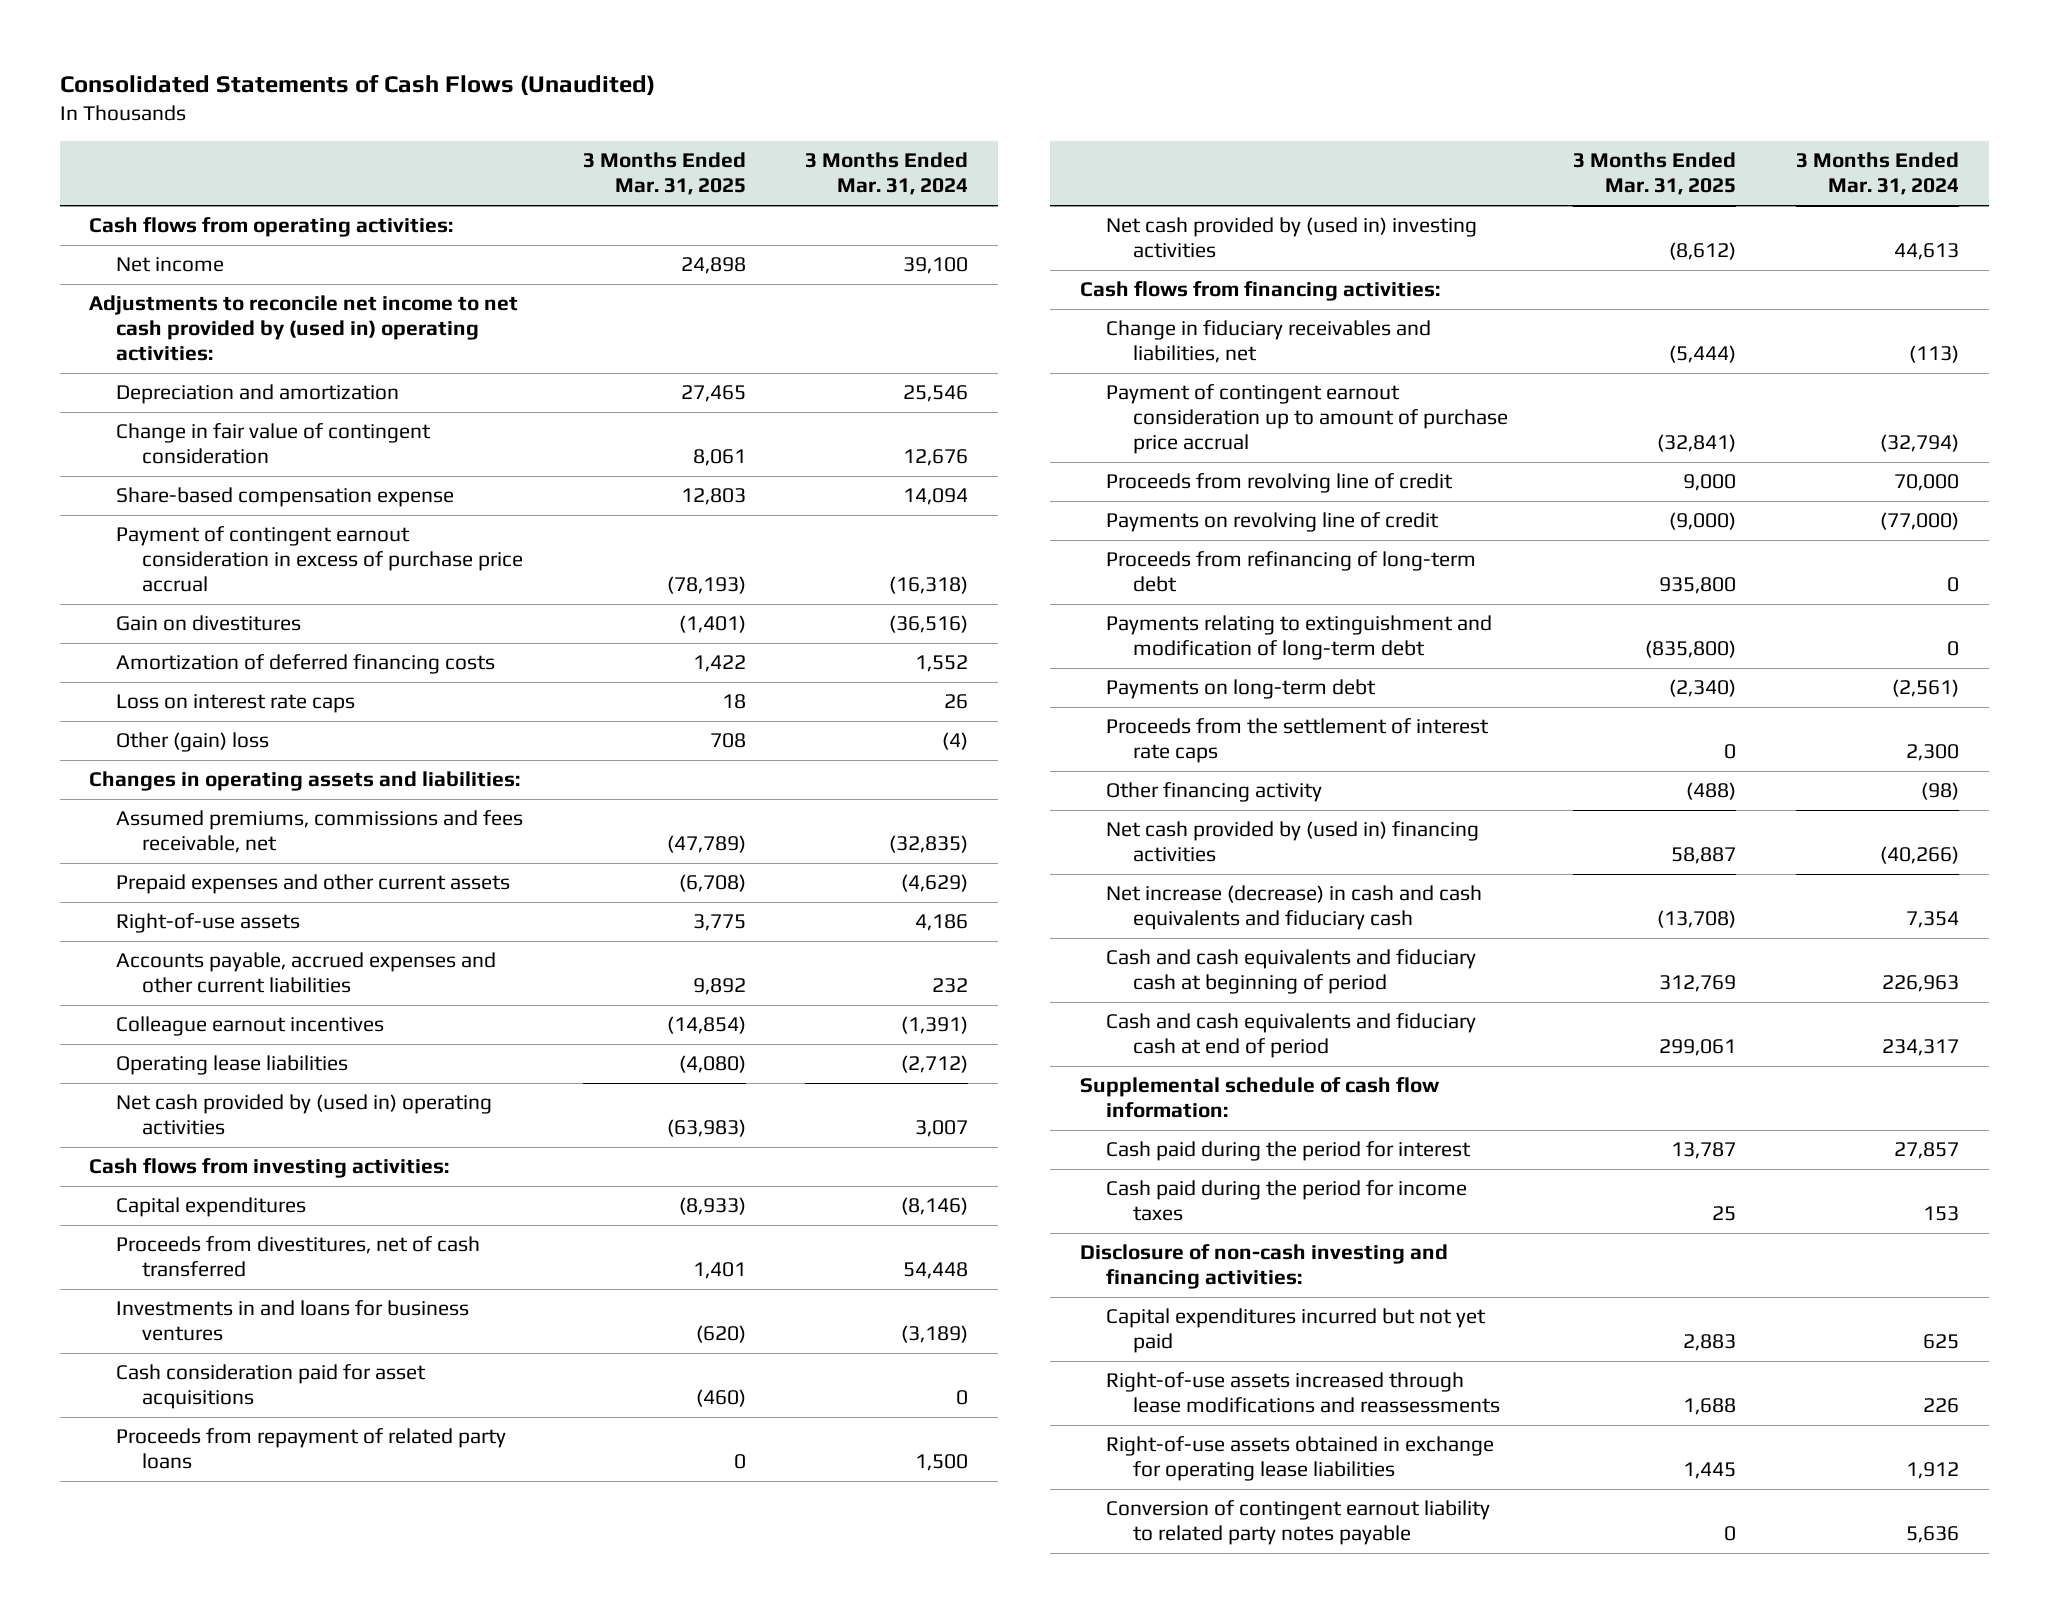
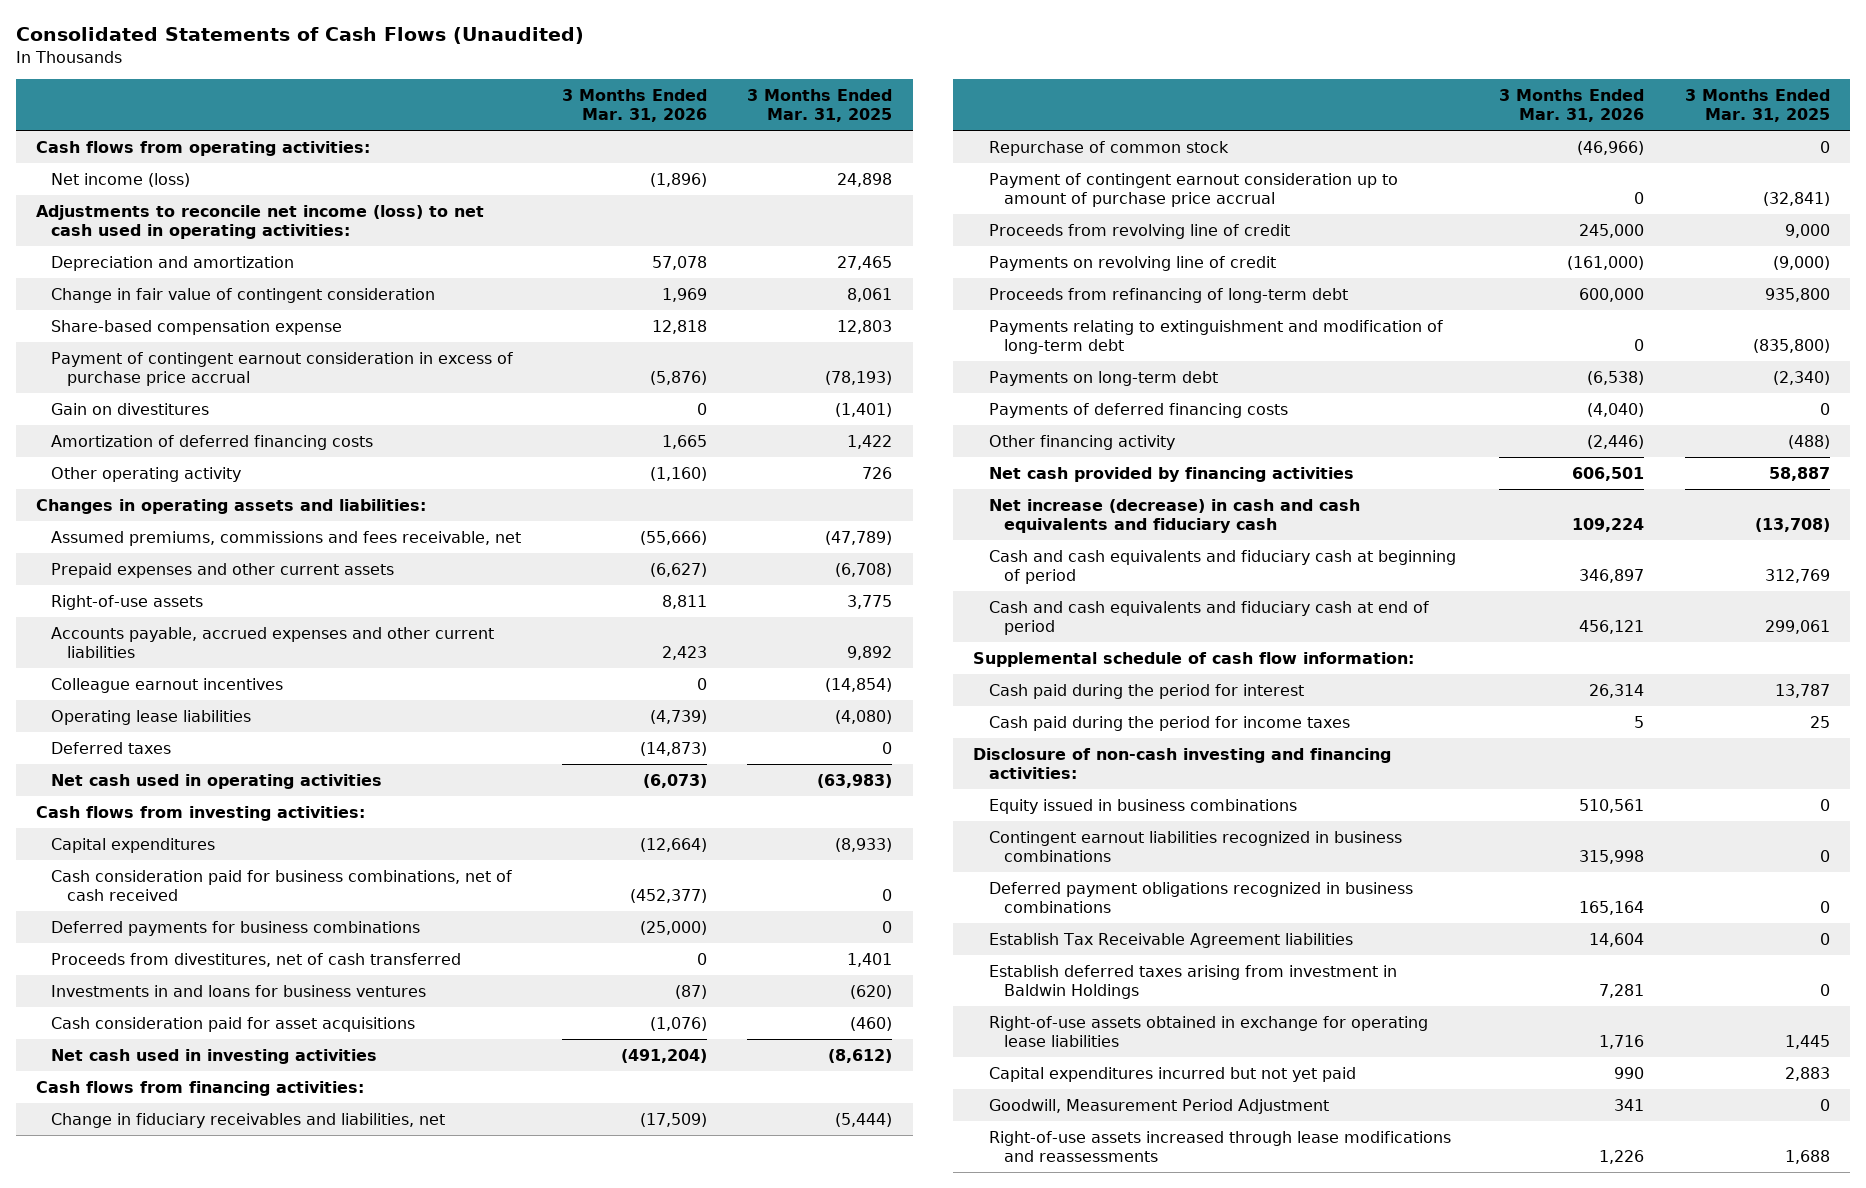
- | 3 Months Ended Mar. 31, 2025 | 3 Months Ended Mar. 31, 2024
+ | 3 Months Ended Mar. 31, 2026 | 3 Months Ended Mar. 31, 2025
- Net income | 24,898 | 39,100
- Adjustments to reconcile net income to net cash provided by (used in) operating activities:
+ Net income (loss) | (1,896) | 24,898
+ Adjustments to reconcile net income (loss) to net cash used in operating activities:
- Loss on interest rate caps | 18 | 26
- Other (gain) loss | 708 | (4)
+ Other operating activity | (1,160) | 726
- Net cash provided by (used in) operating activities | (63,983) | 3,007
+ Deferred taxes | (14,873) | 0
+ Net cash used in operating activities | (6,073) | (63,983)
+ Cash consideration paid for business combinations, net of cash received | (452,377) | 0
+ Deferred payments for business combinations | (25,000) | 0
- Proceeds from repayment of related party loans | 0 | 1,500
- Net cash provided by (used in) investing activities | (8,612) | 44,613
+ Net cash used in investing activities | (491,204) | (8,612)
+ Repurchase of common stock | (46,966) | 0
- Proceeds from the settlement of interest rate caps | 0 | 2,300
+ Payments of deferred financing costs | (4,040) | 0
- Net cash provided by (used in) financing activities | 58,887 | (40,266)
+ Net cash provided by financing activities | 606,501 | 58,887
+ Equity issued in business combinations | 510,561 | 0
+ Contingent earnout liabilities recognized in business combinations | 315,998 | 0
+ Deferred payment obligations recognized in business combinations | 165,164 | 0
+ Establish Tax Receivable Agreement liabilities | 14,604 | 0
+ Establish deferred taxes arising from investment in Baldwin Holdings | 7,281 | 0
moved up: Right-of-use assets obtained in exchange for operating lease liabilities | 1,716 | 1,445
+ Goodwill, Measurement Period Adjustment | 341 | 0
- Conversion of contingent earnout liability to related party notes payable | 0 | 5,636

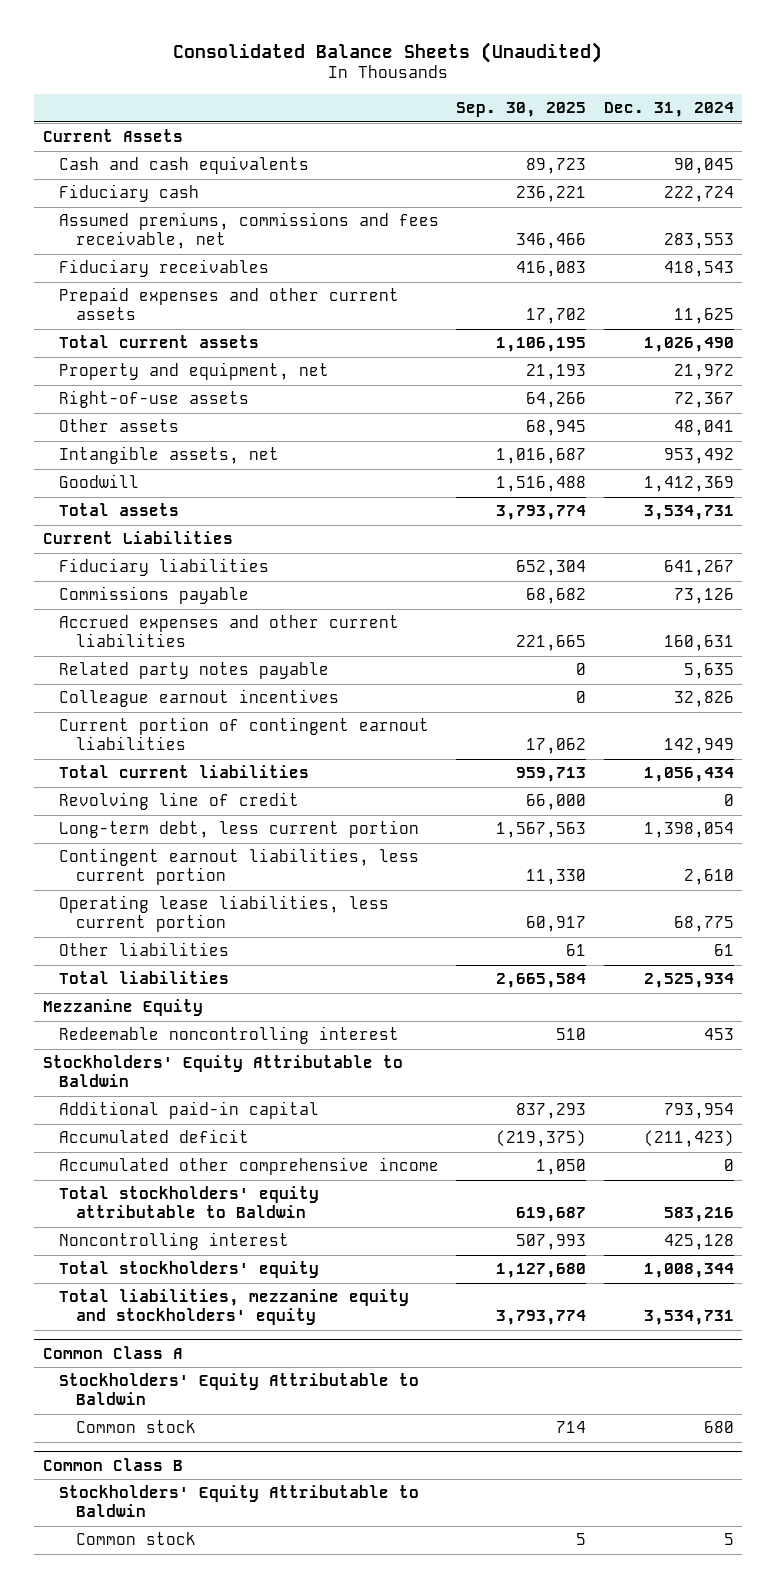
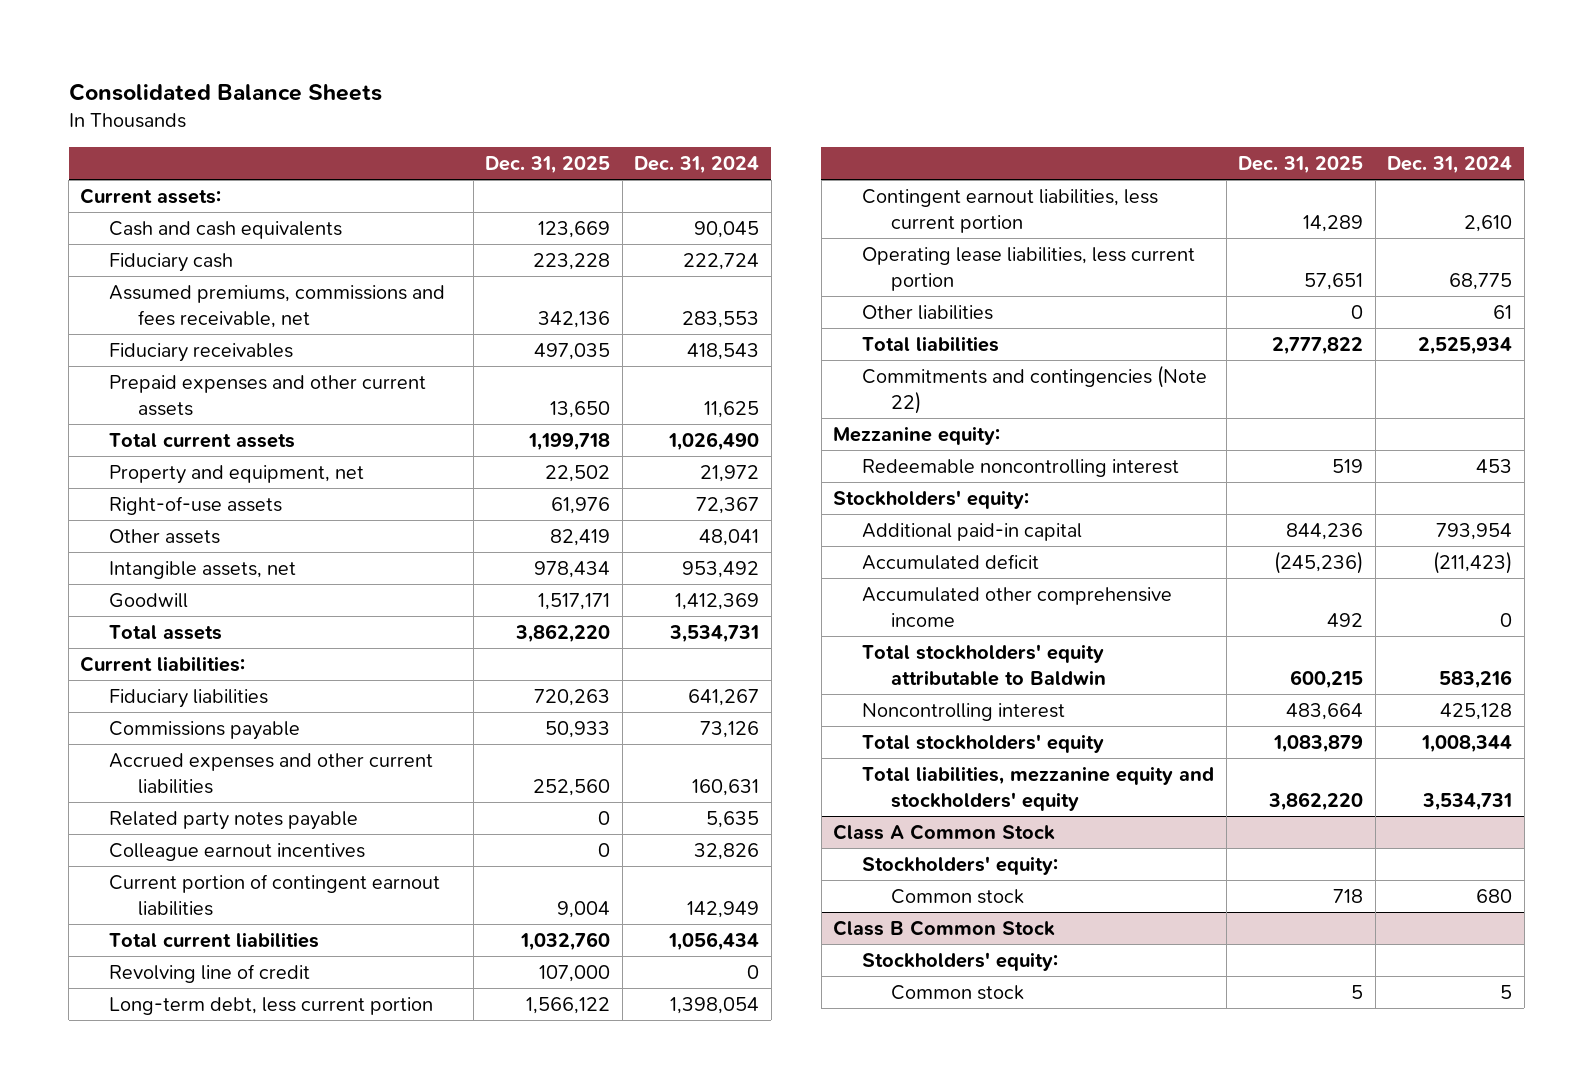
- Consolidated Balance Sheets (Unaudited)
+ Consolidated Balance Sheets
- | Sep. 30, 2025 | Dec. 31, 2024
+ | Dec. 31, 2025 | Dec. 31, 2024
- Current Assets
+ Current assets:
- Current Liabilities
+ Current liabilities:
- Mezzanine Equity
+ Commitments and contingencies (Note 22)
+ Mezzanine equity:
- Stockholders' Equity Attributable to Baldwin
+ Stockholders' equity:
- Common Class A
- Stockholders' Equity Attributable to Baldwin
+ Class A Common Stock
+ Stockholders' equity:
- Common Class B
- Stockholders' Equity Attributable to Baldwin
+ Class B Common Stock
+ Stockholders' equity:

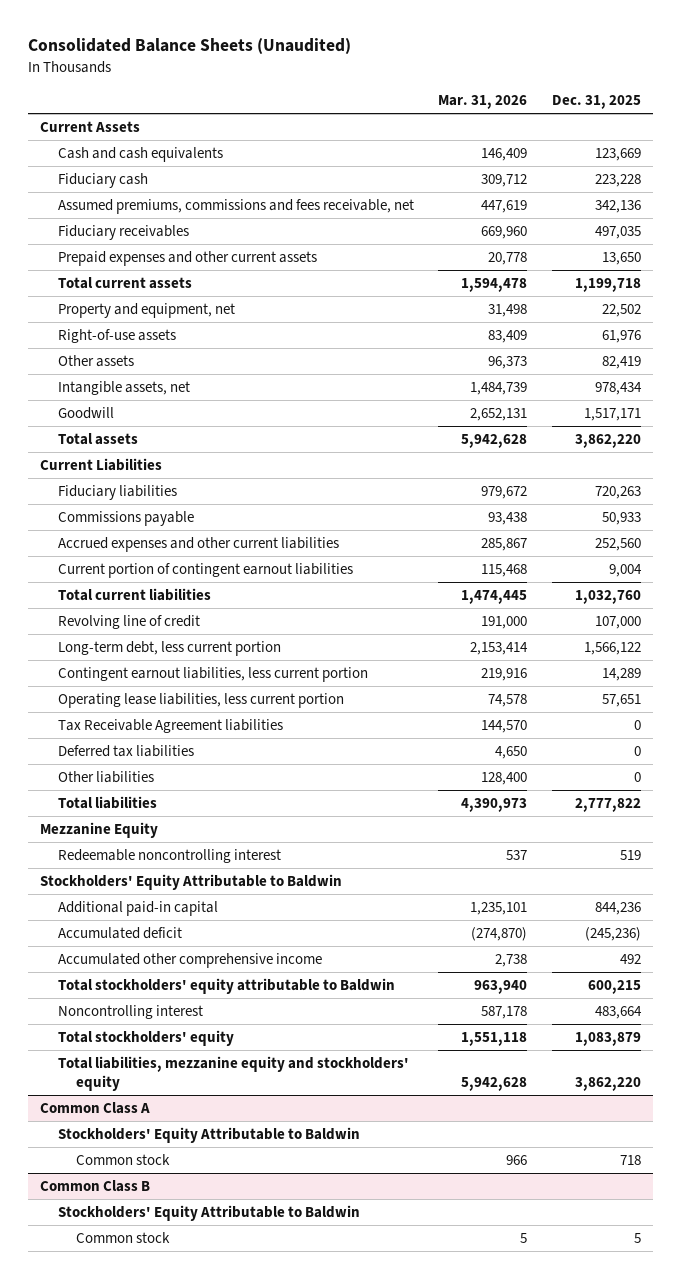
- Consolidated Balance Sheets
+ Consolidated Balance Sheets (Unaudited)
- | Dec. 31, 2025 | Dec. 31, 2024
+ | Mar. 31, 2026 | Dec. 31, 2025
- Current assets:
+ Current Assets
- Current liabilities:
+ Current Liabilities
- Related party notes payable | 0 | 5,635
- Colleague earnout incentives | 0 | 32,826
+ Tax Receivable Agreement liabilities | 144,570 | 0
+ Deferred tax liabilities | 4,650 | 0
- Commitments and contingencies (Note 22)
- Mezzanine equity:
+ Mezzanine Equity
- Stockholders' equity:
+ Stockholders' Equity Attributable to Baldwin
- Class A Common Stock
- Stockholders' equity:
+ Common Class A
+ Stockholders' Equity Attributable to Baldwin
- Class B Common Stock
- Stockholders' equity:
+ Common Class B
+ Stockholders' Equity Attributable to Baldwin

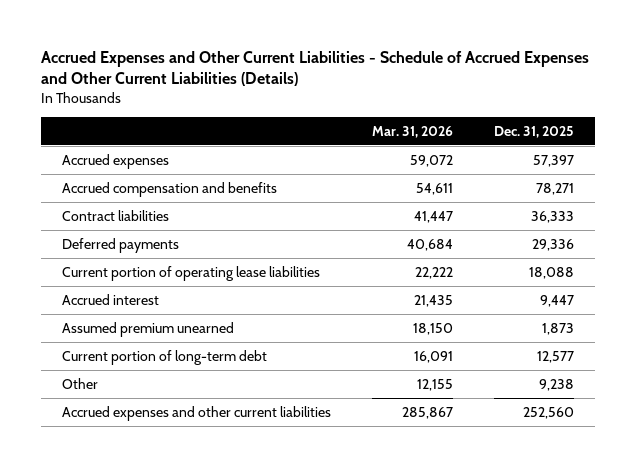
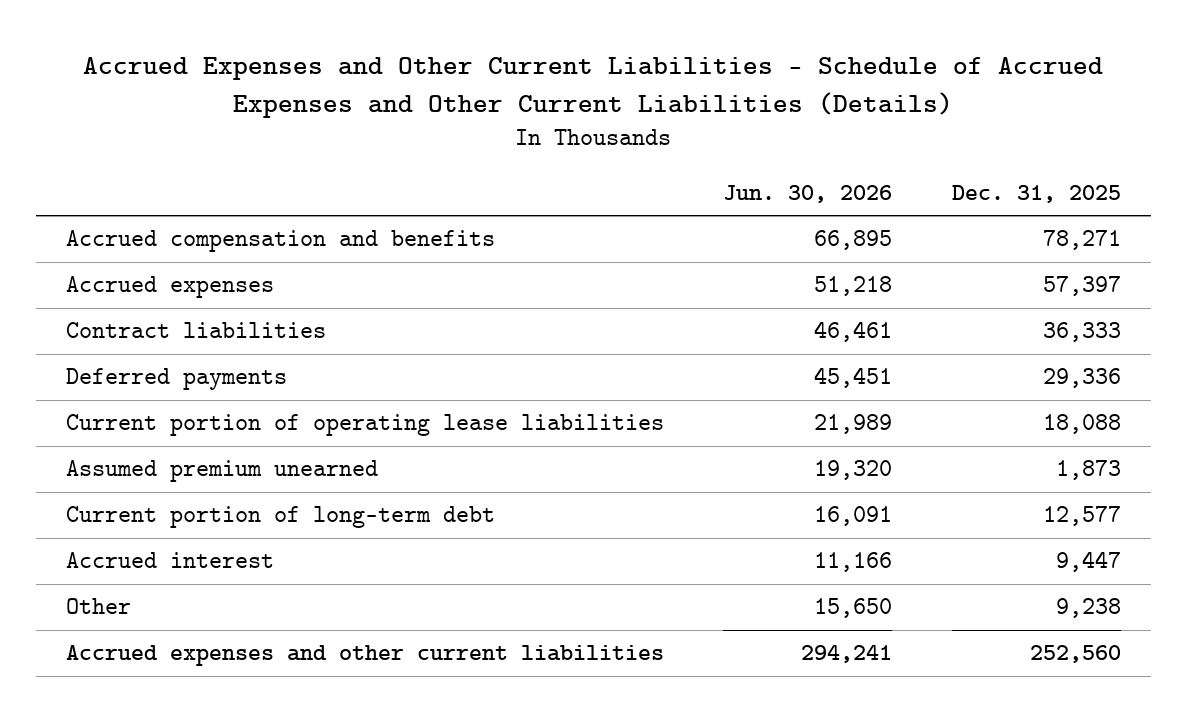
- | Mar. 31, 2026 | Dec. 31, 2025
+ | Jun. 30, 2026 | Dec. 31, 2025
moved down: Accrued expenses | 51,218 | 57,397
moved down: Accrued interest | 11,166 | 9,447

